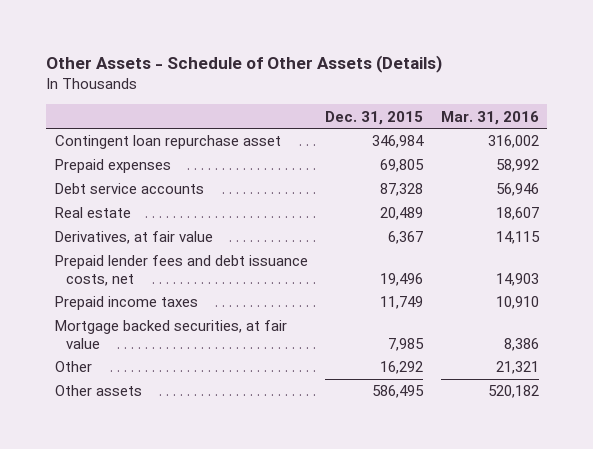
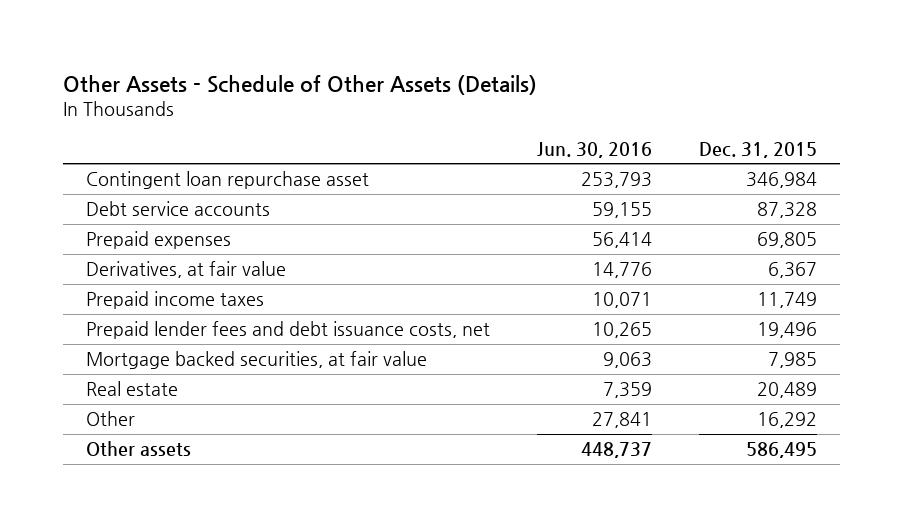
- | Dec. 31, 2015 | Mar. 31, 2016
+ | Jun. 30, 2016 | Dec. 31, 2015
moved down: Prepaid expenses | 56,414 | 69,805
moved down: Prepaid lender fees and debt issuance costs, net | 10,265 | 19,496
moved down: Real estate | 7,359 | 20,489

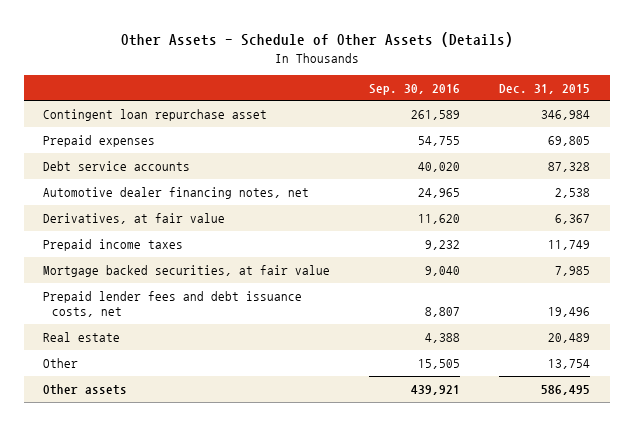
- | Jun. 30, 2016 | Dec. 31, 2015
+ | Sep. 30, 2016 | Dec. 31, 2015
moved down: Debt service accounts | 40,020 | 87,328
+ Automotive dealer financing notes, net | 24,965 | 2,538
moved down: Prepaid lender fees and debt issuance costs, net | 8,807 | 19,496
- Other | 27,841 | 16,292
+ Other | 15,505 | 13,754

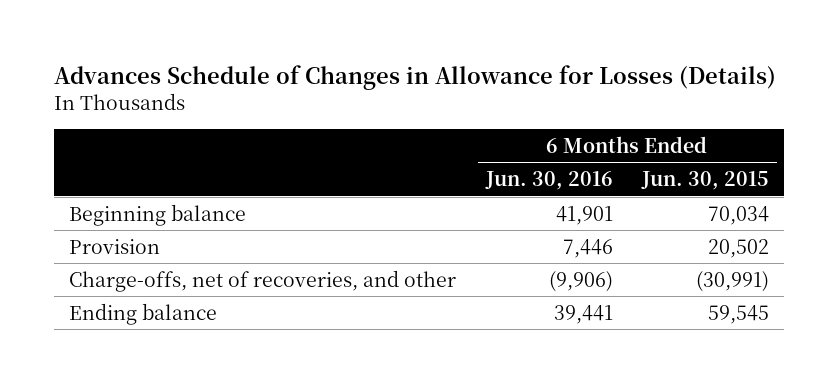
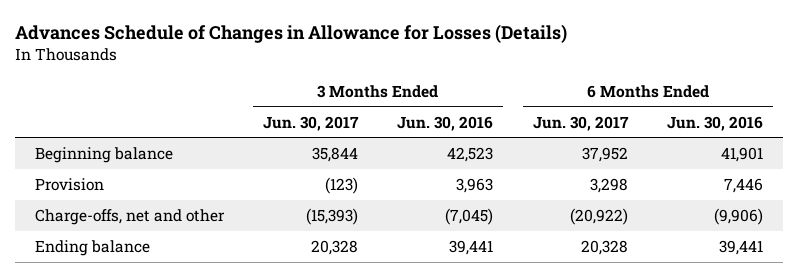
- | 6 Months Ended Jun. 30, 2016 | 6 Months Ended Jun. 30, 2015
+ | 3 Months Ended Jun. 30, 2017 | 3 Months Ended Jun. 30, 2016 | 6 Months Ended Jun. 30, 2017 | 6 Months Ended Jun. 30, 2016
- Charge-offs, net of recoveries, and other | (9,906) | (30,991)
+ Charge-offs, net and other | (15,393) | (7,045) | (20,922) | (9,906)

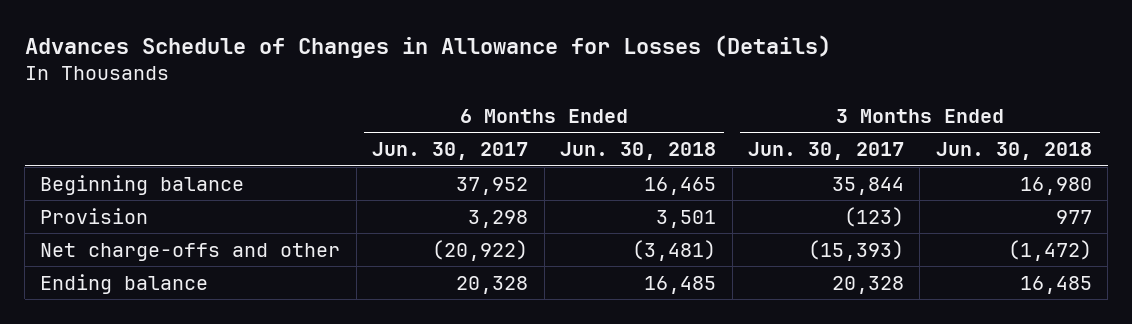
- | 3 Months Ended Jun. 30, 2017 | 3 Months Ended Jun. 30, 2016 | 6 Months Ended Jun. 30, 2017 | 6 Months Ended Jun. 30, 2016
+ | 6 Months Ended Jun. 30, 2017 | 6 Months Ended Jun. 30, 2018 | 3 Months Ended Jun. 30, 2017 | 3 Months Ended Jun. 30, 2018
- Charge-offs, net and other | (15,393) | (7,045) | (20,922) | (9,906)
+ Net charge-offs and other | (20,922) | (3,481) | (15,393) | (1,472)

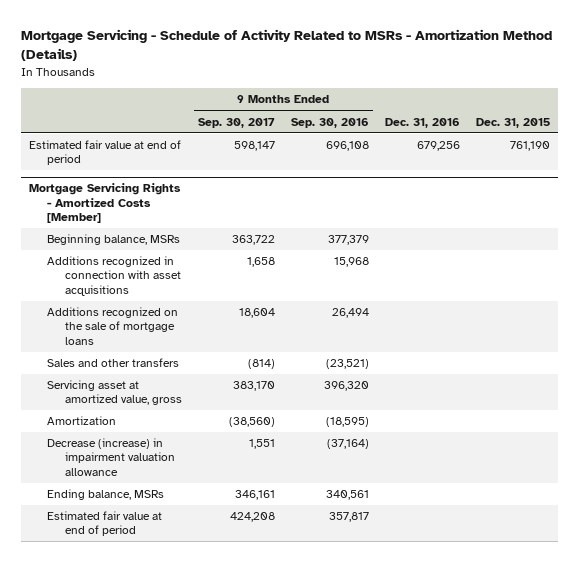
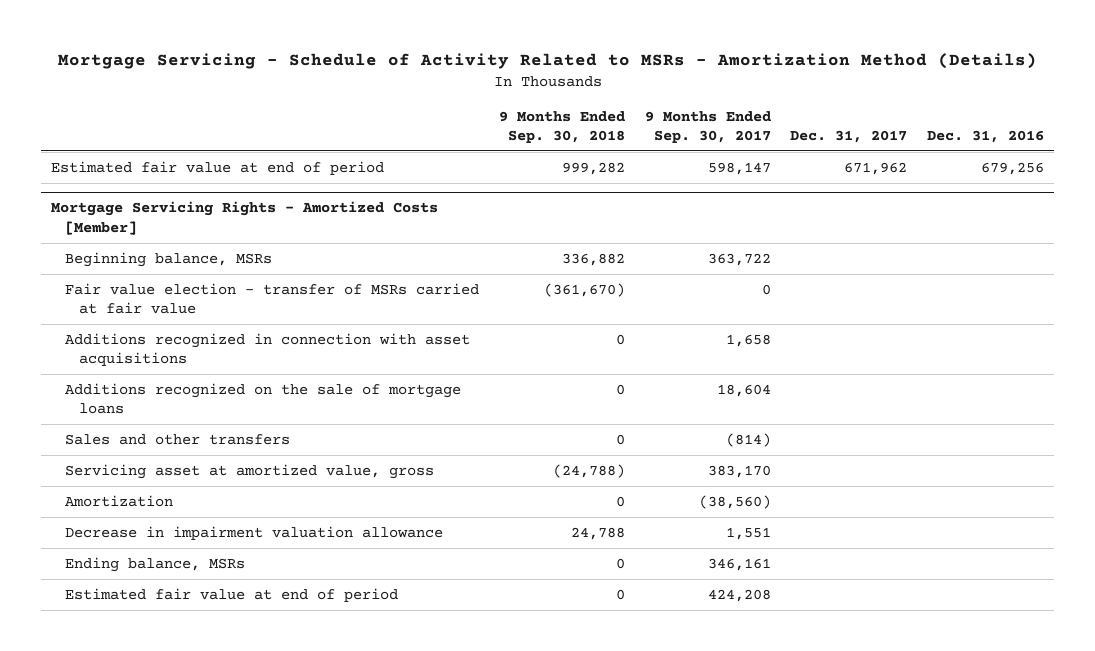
- | 9 Months Ended Sep. 30, 2017 | 9 Months Ended Sep. 30, 2016 | Dec. 31, 2016 | Dec. 31, 2015
+ | 9 Months Ended Sep. 30, 2018 | 9 Months Ended Sep. 30, 2017 | Dec. 31, 2017 | Dec. 31, 2016
@ Mortgage Servicing Rights - Amortized Costs [Member]
+ Fair value election - transfer of MSRs carried at fair value | (361,670) | 0 | |
- Decrease (increase) in impairment valuation allowance | 1,551 | (37,164) | |
+ Decrease in impairment valuation allowance | 24,788 | 1,551 | |

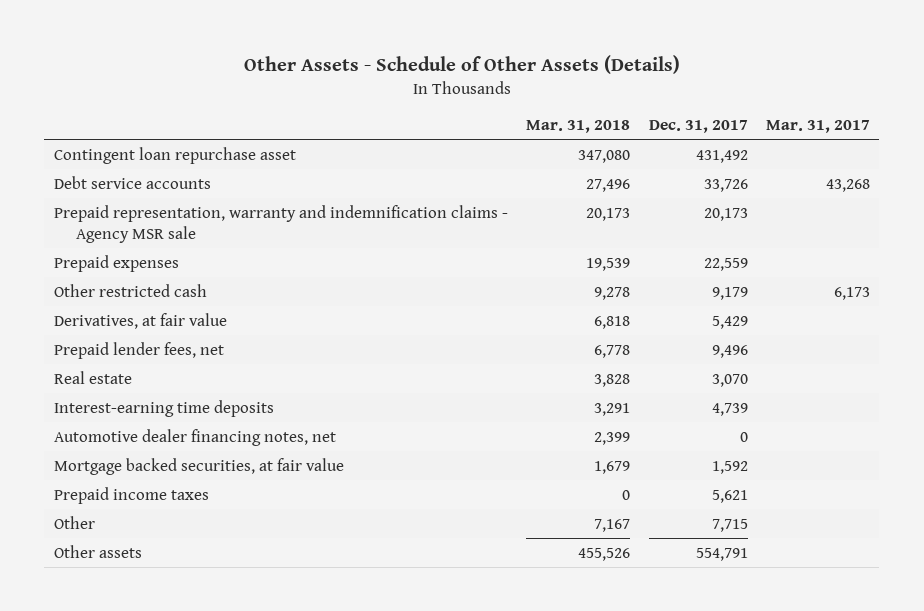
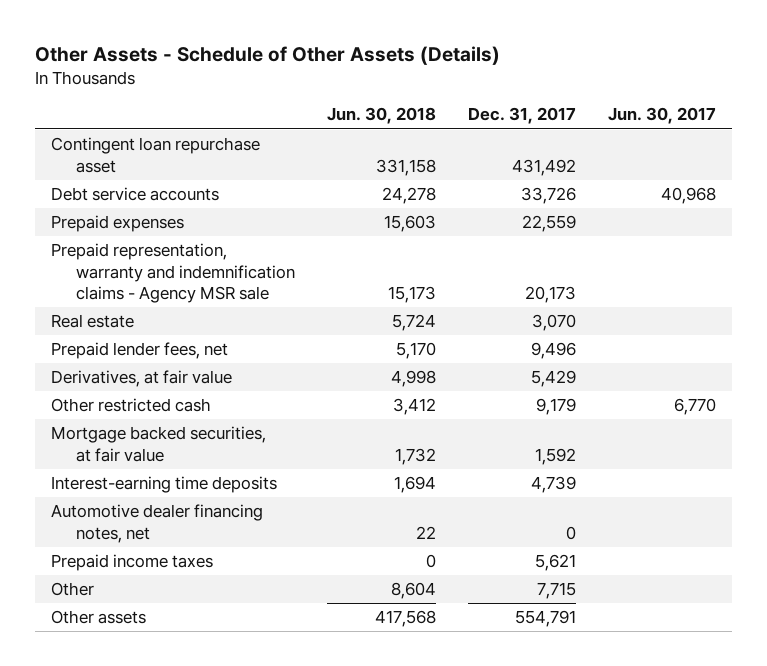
- | Mar. 31, 2018 | Dec. 31, 2017 | Mar. 31, 2017
+ | Jun. 30, 2018 | Dec. 31, 2017 | Jun. 30, 2017
moved down: Prepaid representation, warranty and indemnification claims - Agency MSR sale | 15,173 | 20,173 |
moved down: Prepaid lender fees, net | 5,170 | 9,496 |
moved down: Derivatives, at fair value | 4,998 | 5,429 |
moved down: Other restricted cash | 3,412 | 9,179 | 6,770
moved up: Mortgage backed securities, at fair value | 1,732 | 1,592 |

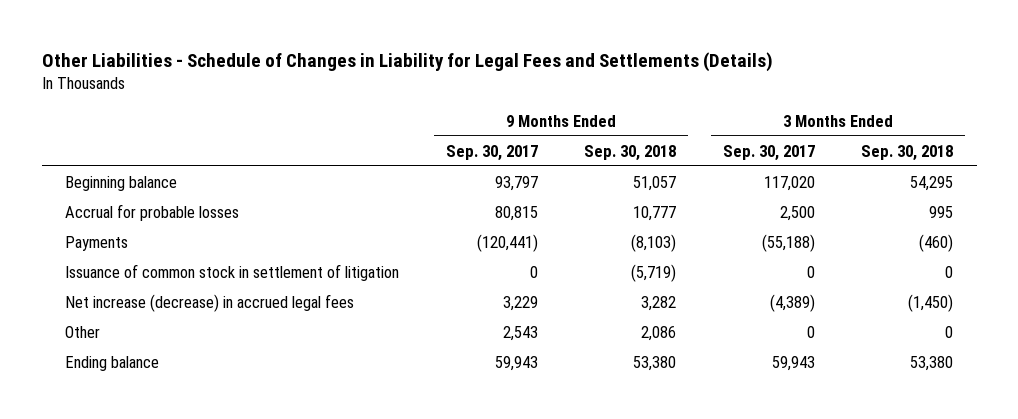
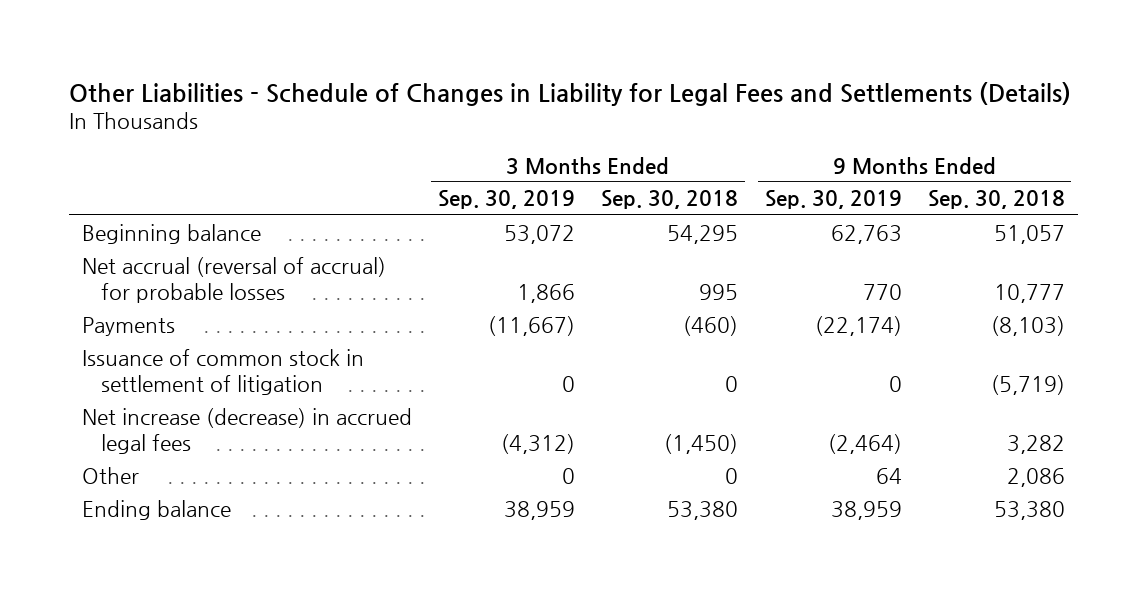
- | 9 Months Ended Sep. 30, 2017 | 9 Months Ended Sep. 30, 2018 | 3 Months Ended Sep. 30, 2017 | 3 Months Ended Sep. 30, 2018
+ | 3 Months Ended Sep. 30, 2019 | 3 Months Ended Sep. 30, 2018 | 9 Months Ended Sep. 30, 2019 | 9 Months Ended Sep. 30, 2018
- Accrual for probable losses | 80,815 | 10,777 | 2,500 | 995
+ Net accrual (reversal of accrual) for probable losses | 1,866 | 995 | 770 | 10,777

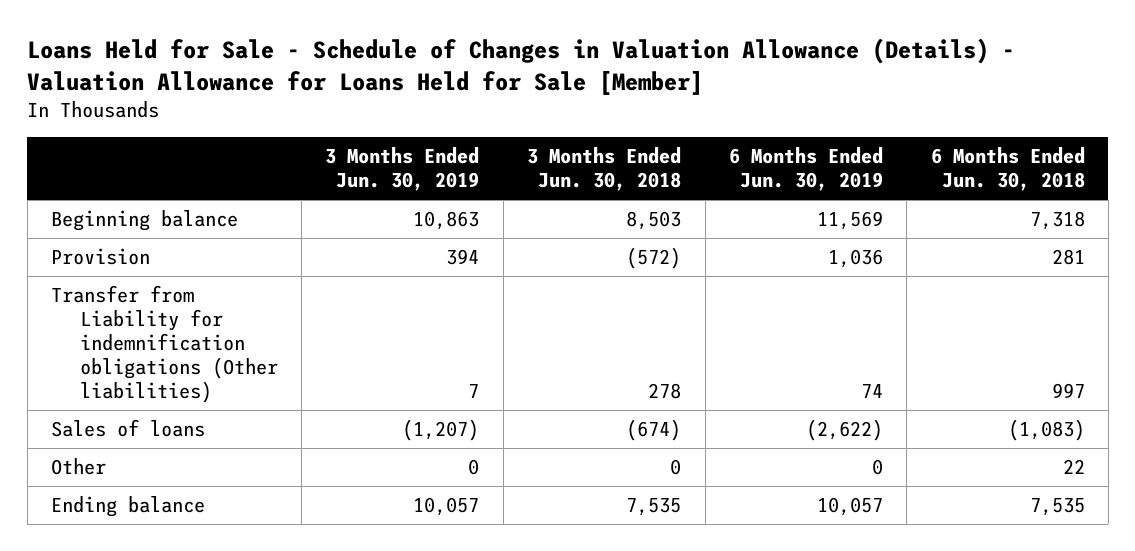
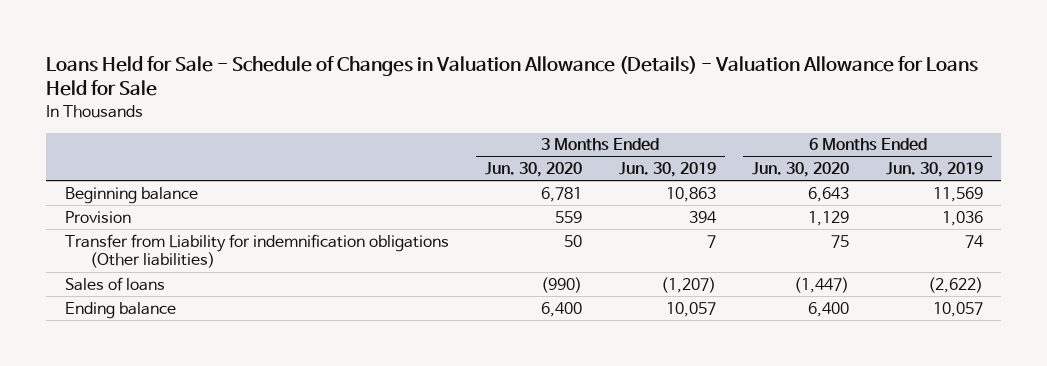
- Loans Held for Sale - Schedule of Changes in Valuation Allowance (Details) - Valuation Allowance for Loans Held for Sale [Member]
+ Loans Held for Sale - Schedule of Changes in Valuation Allowance (Details) - Valuation Allowance for Loans Held for Sale
- | 3 Months Ended Jun. 30, 2019 | 3 Months Ended Jun. 30, 2018 | 6 Months Ended Jun. 30, 2019 | 6 Months Ended Jun. 30, 2018
+ | 3 Months Ended Jun. 30, 2020 | 3 Months Ended Jun. 30, 2019 | 6 Months Ended Jun. 30, 2020 | 6 Months Ended Jun. 30, 2019
- Other | 0 | 0 | 0 | 22

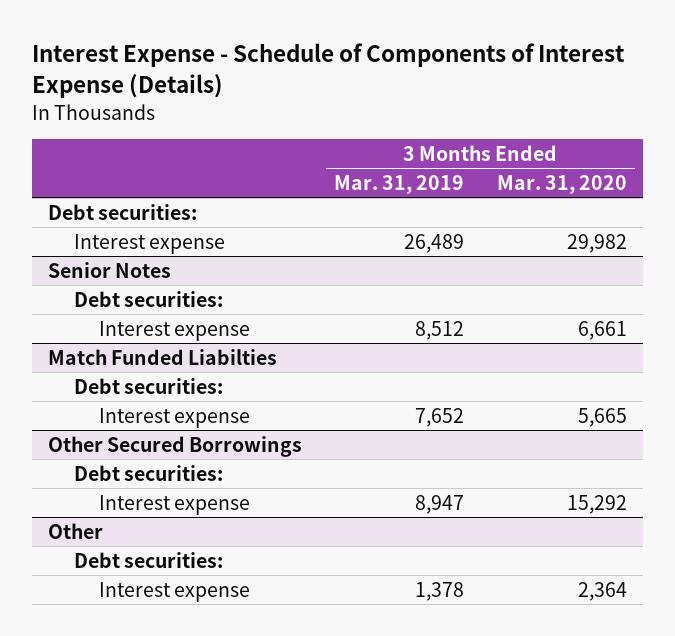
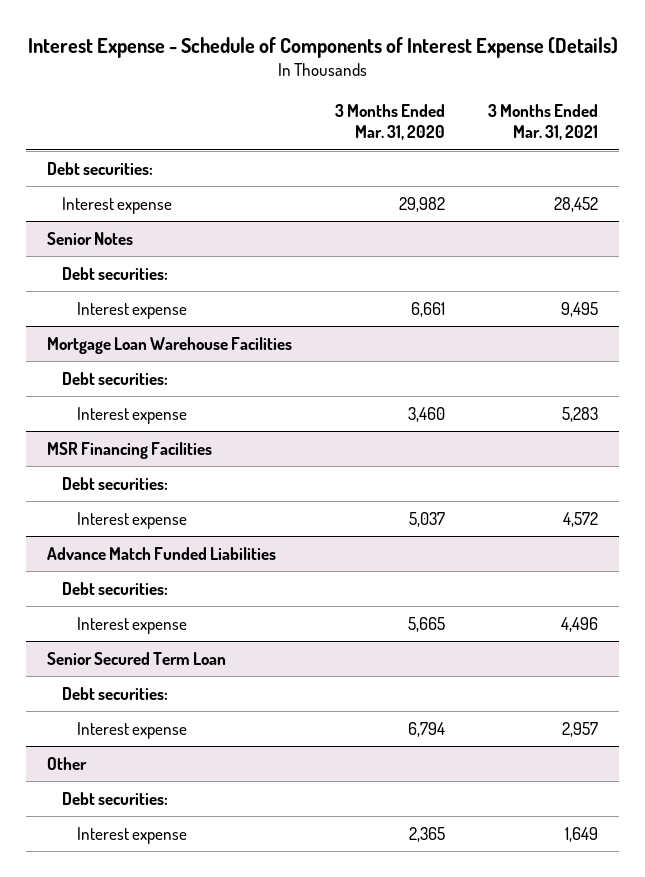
- | 3 Months Ended Mar. 31, 2019 | 3 Months Ended Mar. 31, 2020
+ | 3 Months Ended Mar. 31, 2020 | 3 Months Ended Mar. 31, 2021
- Match Funded Liabilties
+ Mortgage Loan Warehouse Facilities
+ Interest expense | 3,460 | 5,283
+ MSR Financing Facilities
+ Debt securities:
+ Interest expense | 5,037 | 4,572
+ Advance Match Funded Liabilities
+ Debt securities:
- Other Secured Borrowings
+ Senior Secured Term Loan
- Interest expense | 8,947 | 15,292
+ Interest expense | 6,794 | 2,957
@ Other
- Interest expense | 1,378 | 2,364
+ Interest expense | 2,365 | 1,649

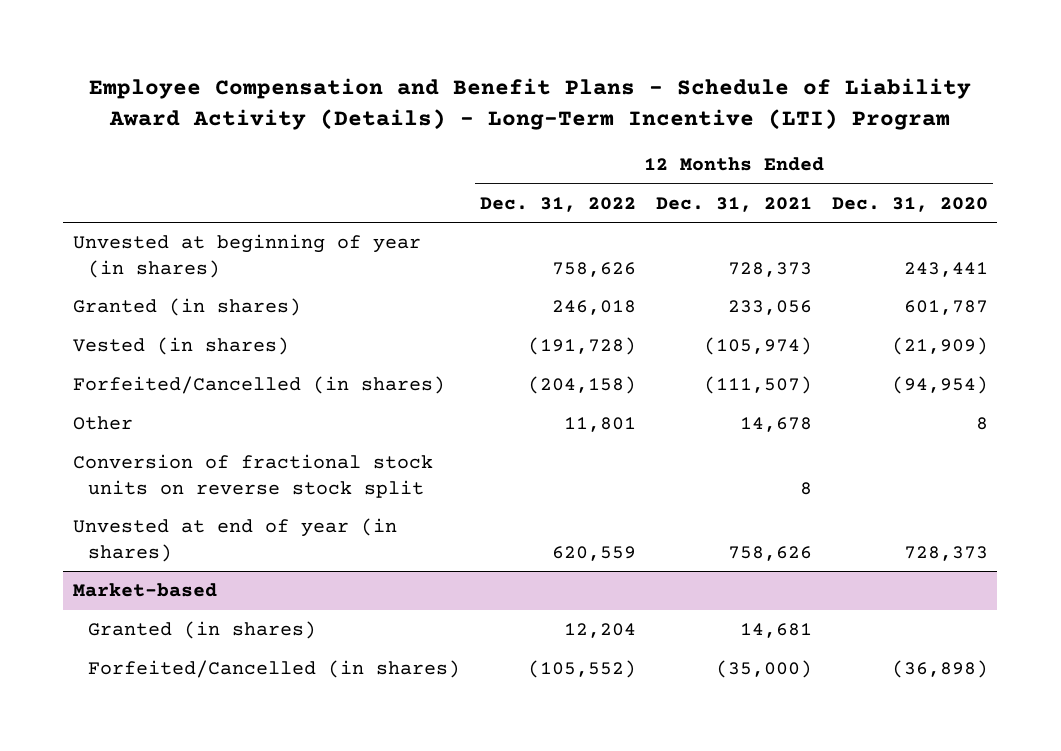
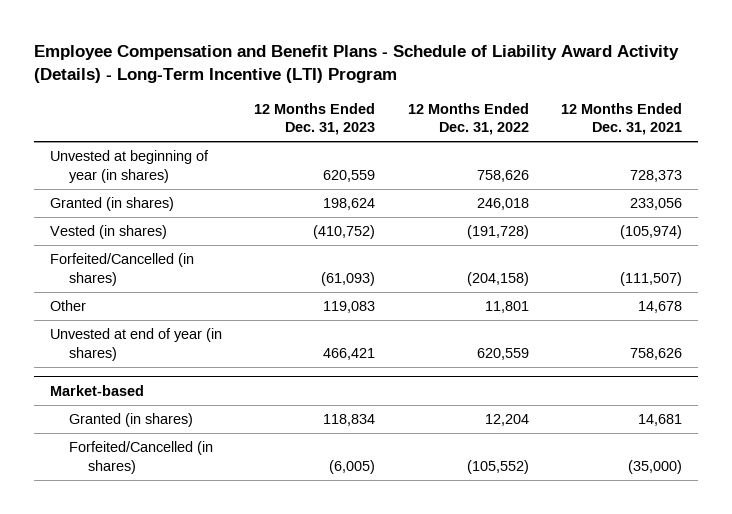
- | 12 Months Ended Dec. 31, 2022 | 12 Months Ended Dec. 31, 2021 | 12 Months Ended Dec. 31, 2020
+ | 12 Months Ended Dec. 31, 2023 | 12 Months Ended Dec. 31, 2022 | 12 Months Ended Dec. 31, 2021
- Conversion of fractional stock units on reverse stock split | | 8 |

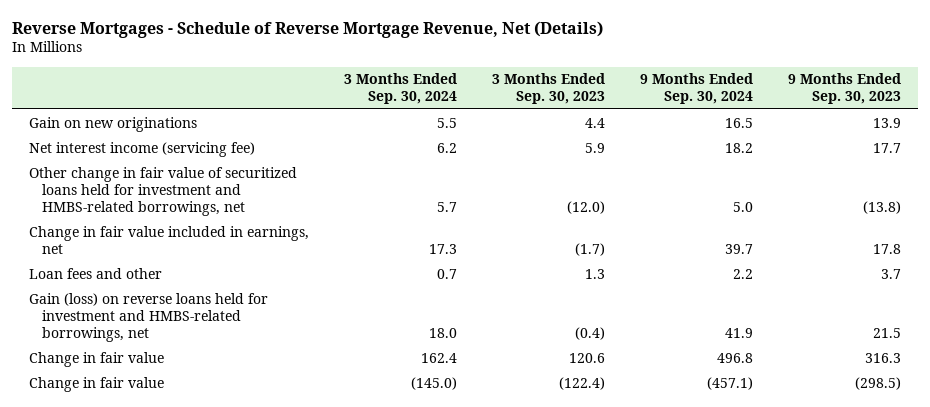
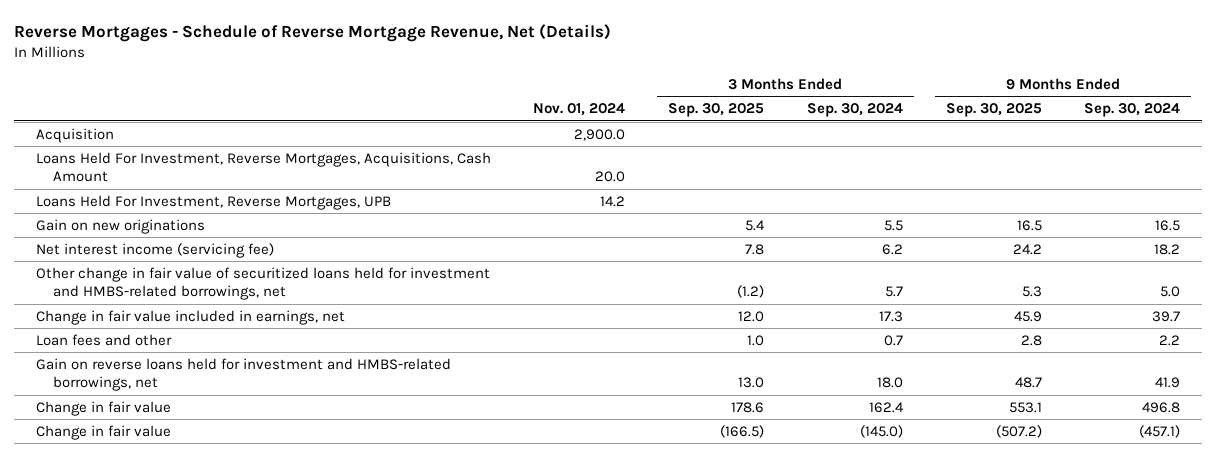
- | 3 Months Ended Sep. 30, 2024 | 3 Months Ended Sep. 30, 2023 | 9 Months Ended Sep. 30, 2024 | 9 Months Ended Sep. 30, 2023
+ | Nov. 01, 2024 | 3 Months Ended Sep. 30, 2025 | 3 Months Ended Sep. 30, 2024 | 9 Months Ended Sep. 30, 2025 | 9 Months Ended Sep. 30, 2024
+ Acquisition | 2,900.0 | | | |
+ Loans Held For Investment, Reverse Mortgages, Acquisitions, Cash Amount | 20.0 | | | |
+ Loans Held For Investment, Reverse Mortgages, UPB | 14.2 | | | |
- Gain (loss) on reverse loans held for investment and HMBS-related borrowings, net | 18.0 | (0.4) | 41.9 | 21.5
+ Gain on reverse loans held for investment and HMBS-related borrowings, net | | 13.0 | 18.0 | 48.7 | 41.9

